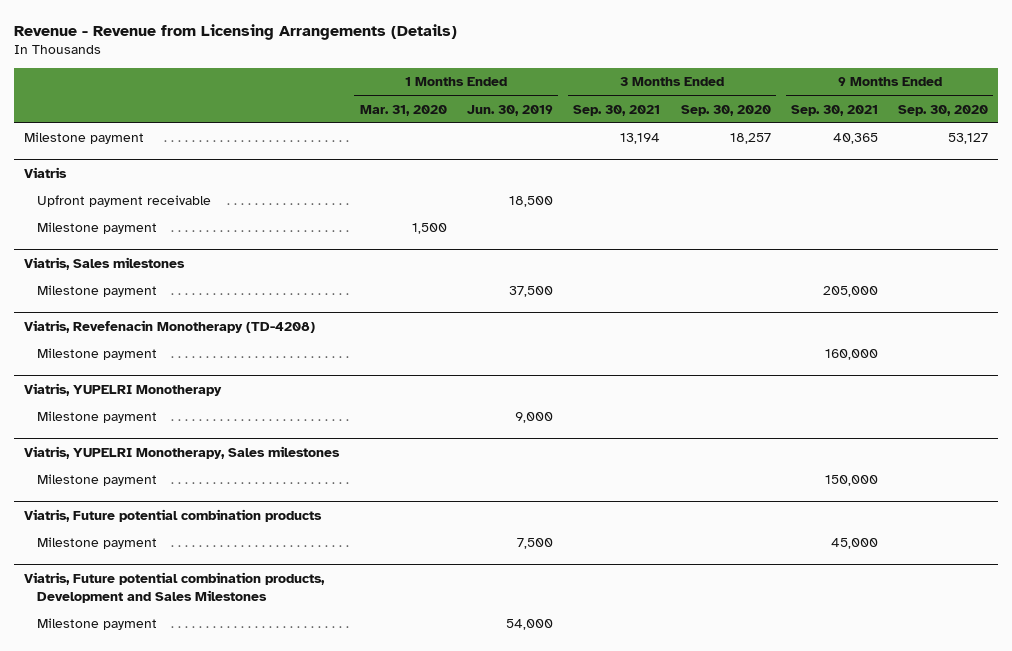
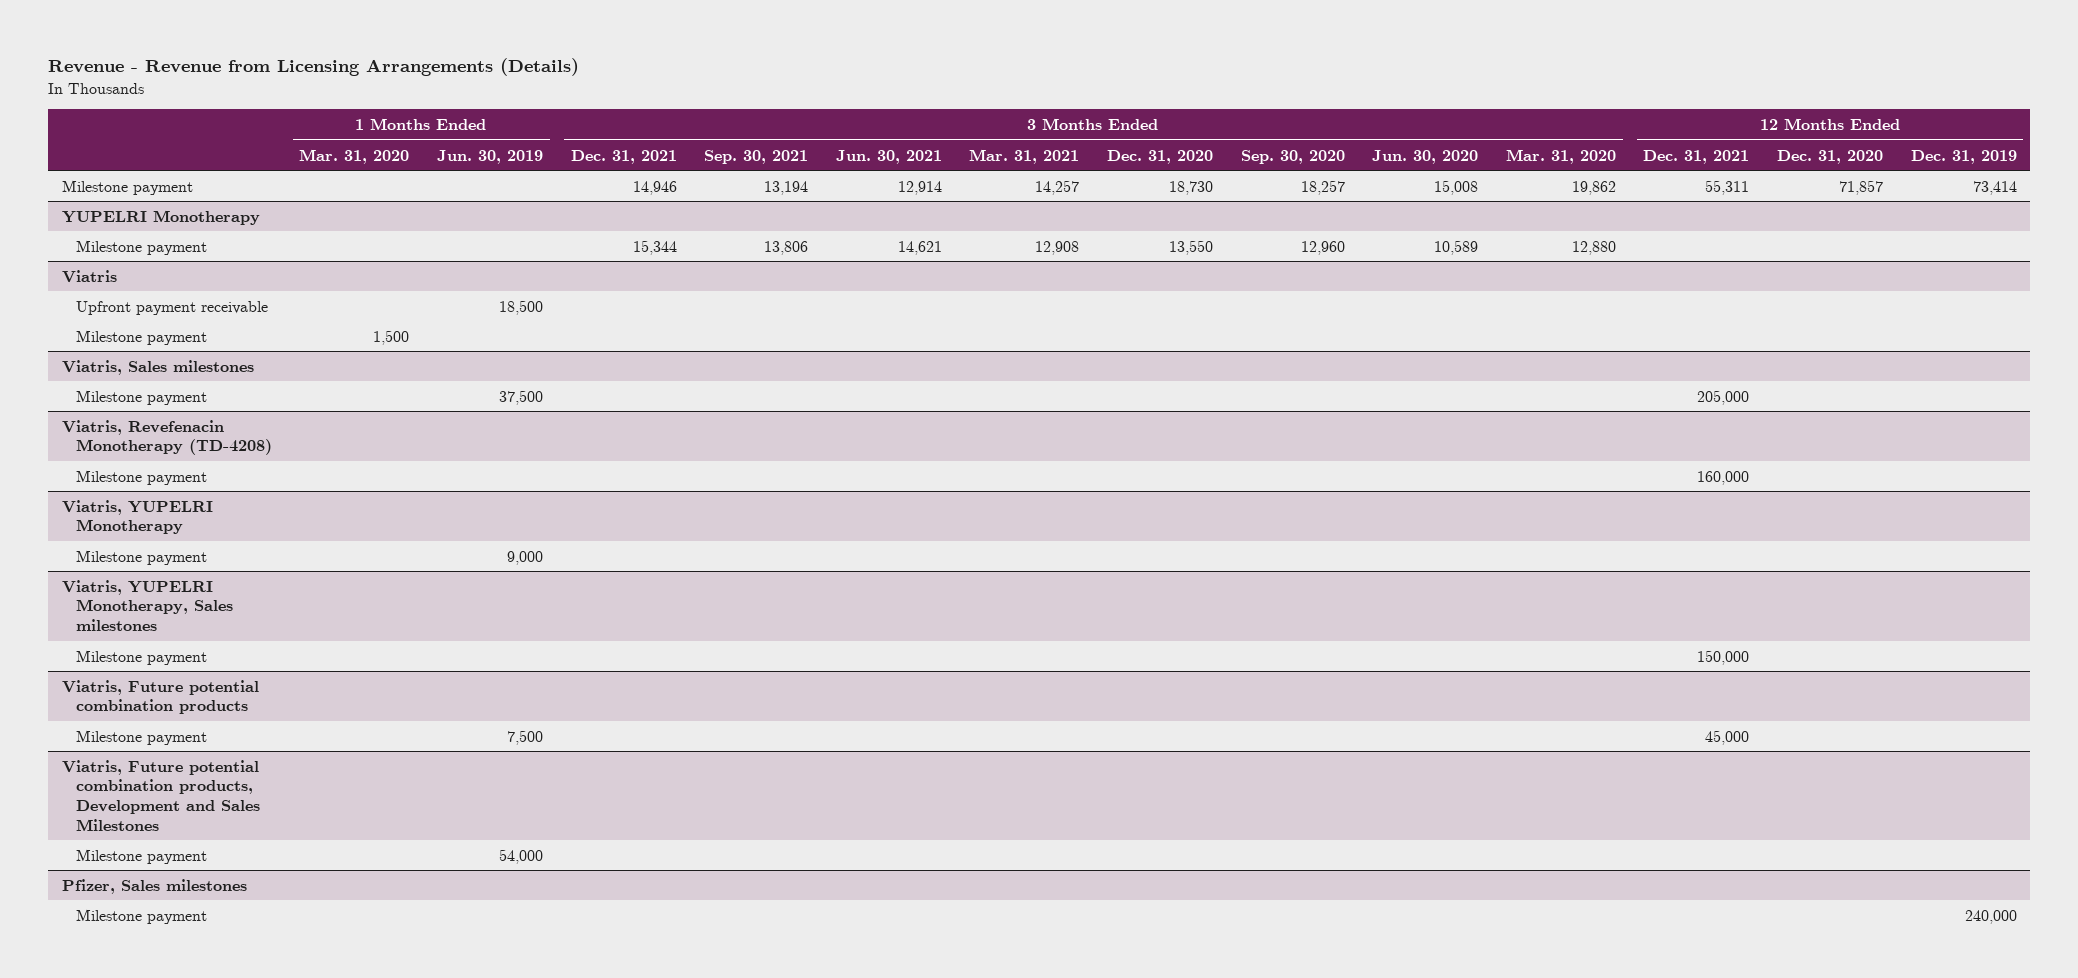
- | 1 Months Ended Mar. 31, 2020 | 1 Months Ended Jun. 30, 2019 | 3 Months Ended Sep. 30, 2021 | 3 Months Ended Sep. 30, 2020 | 9 Months Ended Sep. 30, 2021 | 9 Months Ended Sep. 30, 2020
+ | 1 Months Ended Mar. 31, 2020 | 1 Months Ended Jun. 30, 2019 | 3 Months Ended Dec. 31, 2021 | 3 Months Ended Sep. 30, 2021 | 3 Months Ended Jun. 30, 2021 | 3 Months Ended Mar. 31, 2021 | 3 Months Ended Dec. 31, 2020 | 3 Months Ended Sep. 30, 2020 | 3 Months Ended Jun. 30, 2020 | 3 Months Ended Mar. 31, 2020 | 12 Months Ended Dec. 31, 2021 | 12 Months Ended Dec. 31, 2020 | 12 Months Ended Dec. 31, 2019
+ YUPELRI Monotherapy
+ Milestone payment | | | 15,344 | 13,806 | 14,621 | 12,908 | 13,550 | 12,960 | 10,589 | 12,880 | | |
+ Pfizer, Sales milestones
+ Milestone payment | | | | | | | | | | | | | 240,000

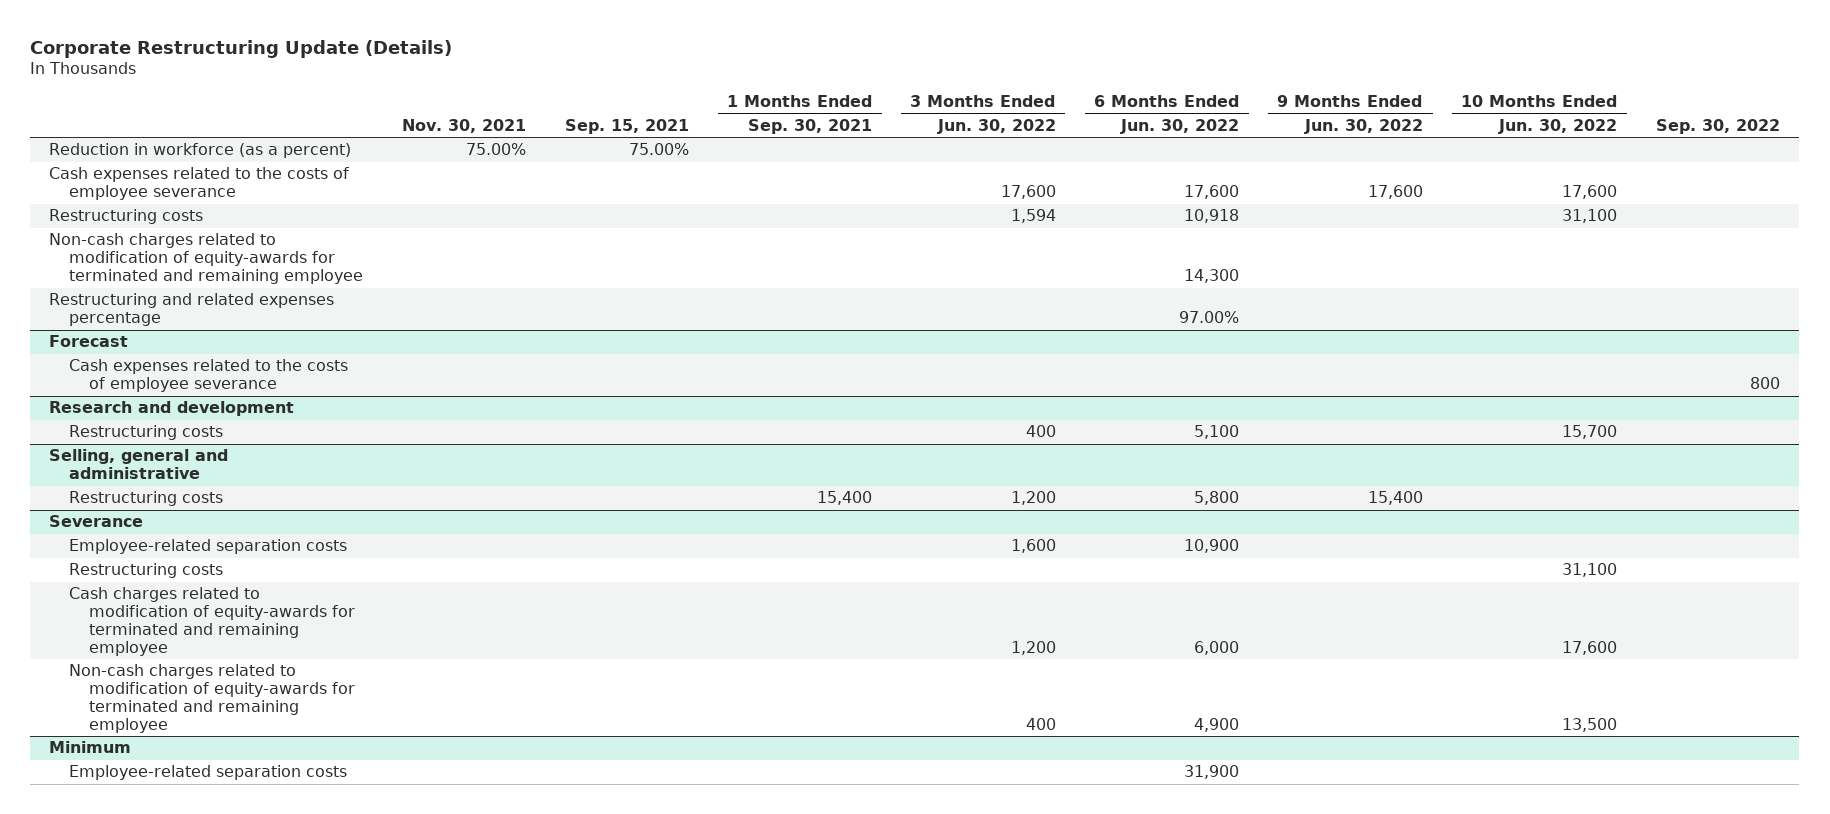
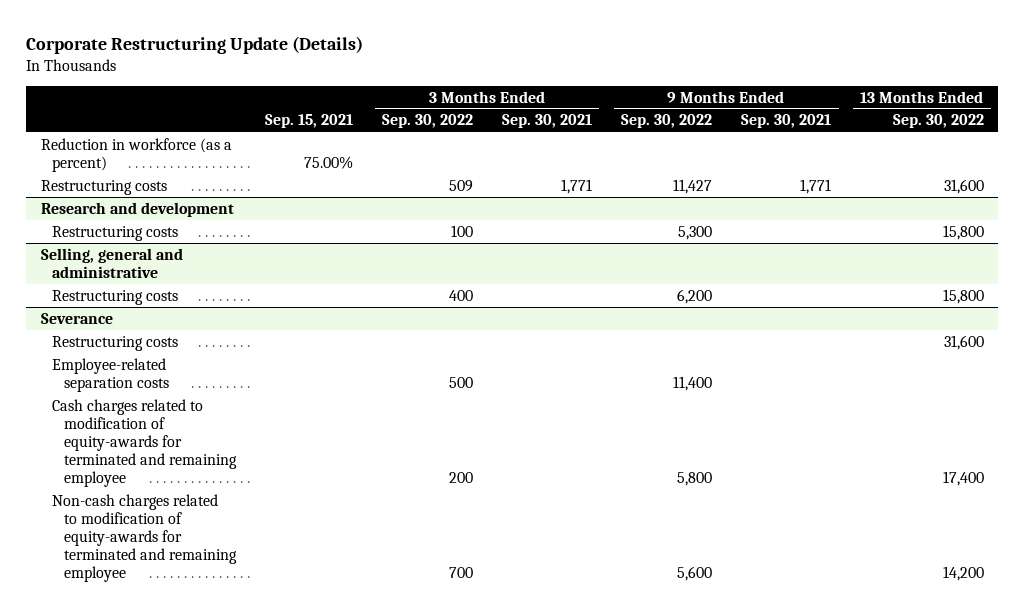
- | Nov. 30, 2021 | Sep. 15, 2021 | 1 Months Ended Sep. 30, 2021 | 3 Months Ended Jun. 30, 2022 | 6 Months Ended Jun. 30, 2022 | 9 Months Ended Jun. 30, 2022 | 10 Months Ended Jun. 30, 2022 | Sep. 30, 2022
+ | Sep. 15, 2021 | 3 Months Ended Sep. 30, 2022 | 3 Months Ended Sep. 30, 2021 | 9 Months Ended Sep. 30, 2022 | 9 Months Ended Sep. 30, 2021 | 13 Months Ended Sep. 30, 2022
- Cash expenses related to the costs of employee severance | | | | 17,600 | 17,600 | 17,600 | 17,600 |
- Non-cash charges related to modification of equity-awards for terminated and remaining employee | | | | | 14,300 | | |
- Restructuring and related expenses percentage | | | | | 97.00% | | |
- Forecast
- Cash expenses related to the costs of employee severance | | | | | | | | 800
@ Severance
moved down: Employee-related separation costs | | 500 | | 11,400 | |
- Minimum
- Employee-related separation costs | | | | | 31,900 | | |

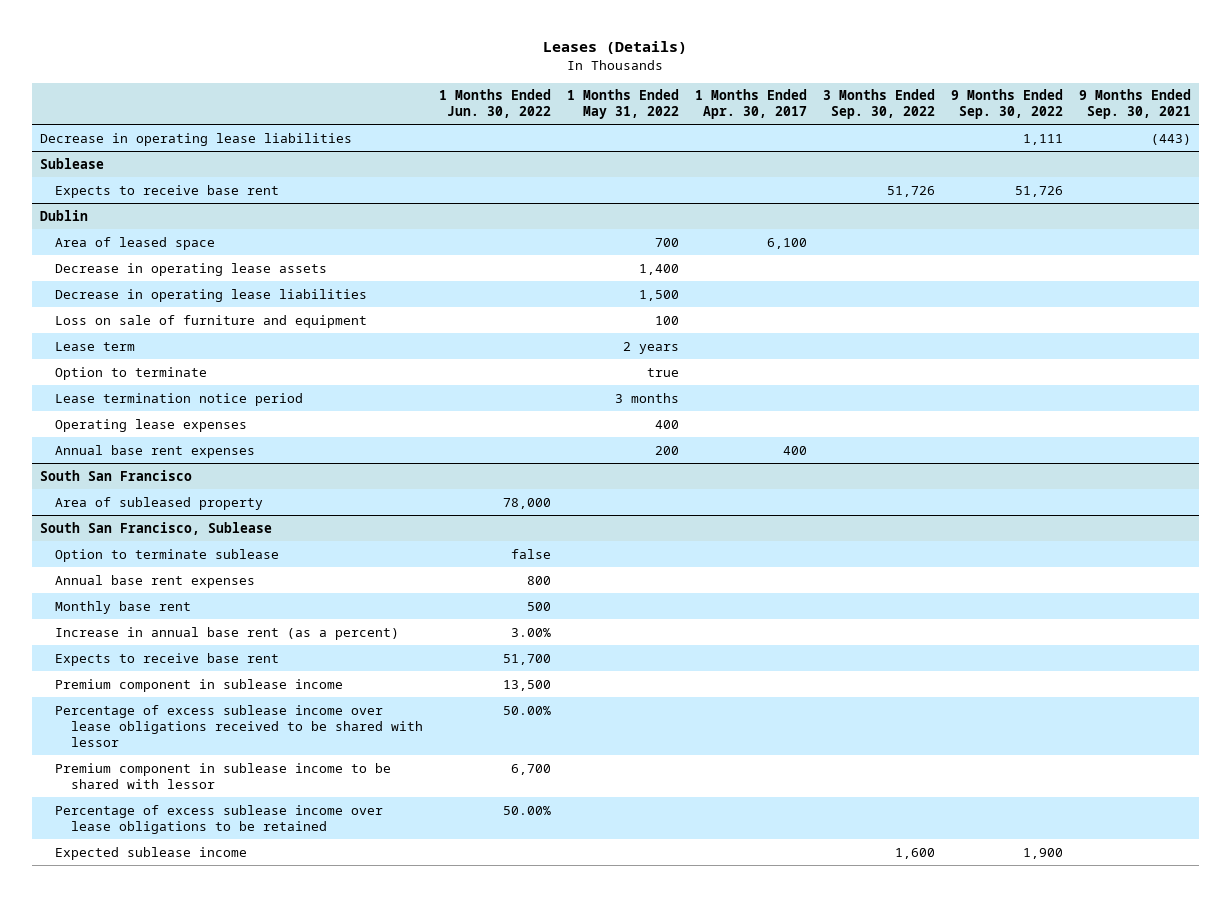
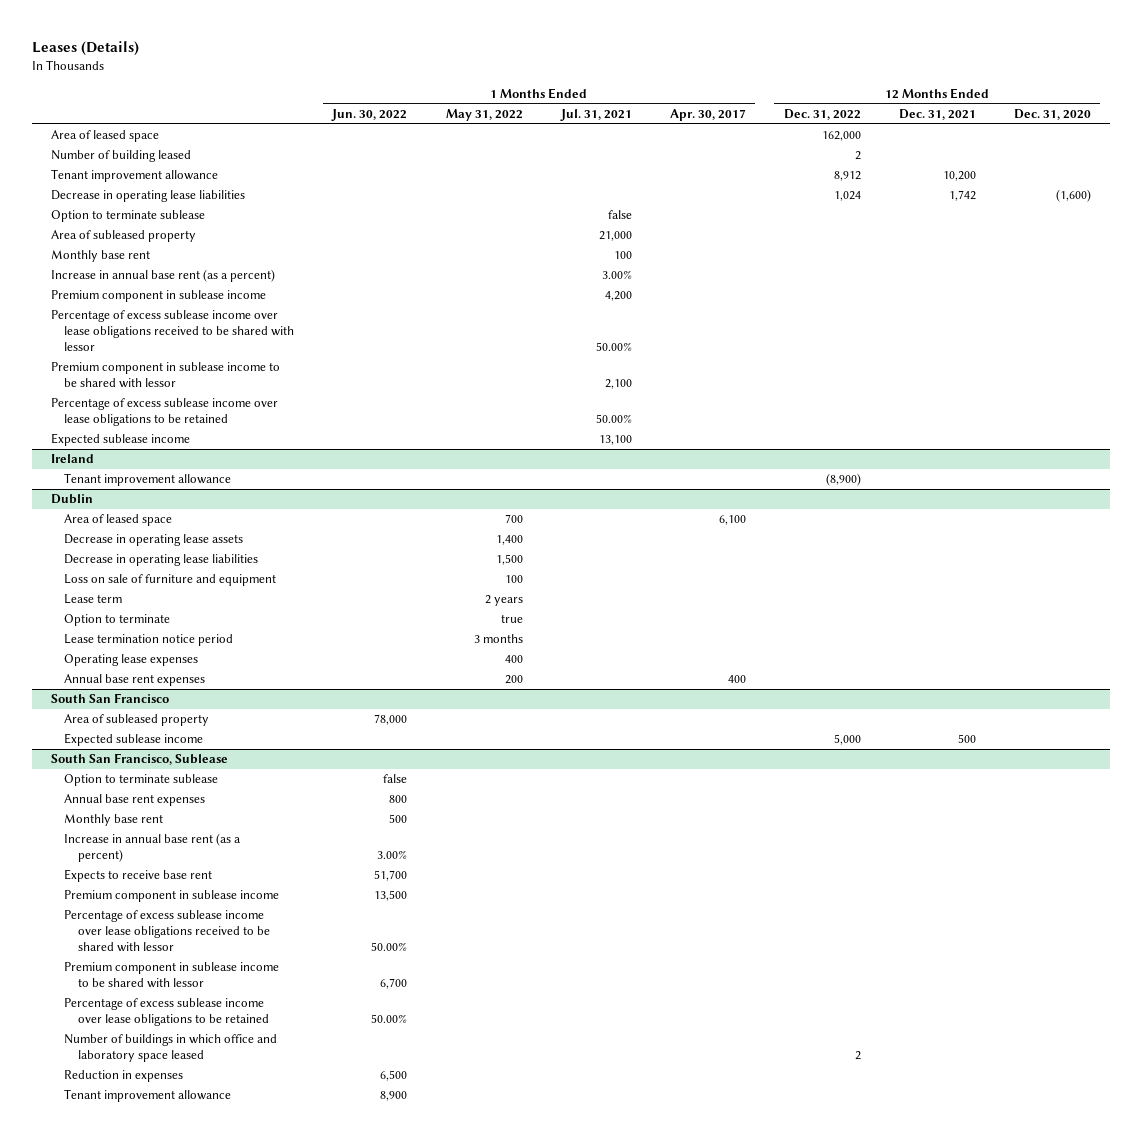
- | 1 Months Ended Jun. 30, 2022 | 1 Months Ended May 31, 2022 | 1 Months Ended Apr. 30, 2017 | 3 Months Ended Sep. 30, 2022 | 9 Months Ended Sep. 30, 2022 | 9 Months Ended Sep. 30, 2021
+ | 1 Months Ended Jun. 30, 2022 | 1 Months Ended May 31, 2022 | 1 Months Ended Jul. 31, 2021 | 1 Months Ended Apr. 30, 2017 | 12 Months Ended Dec. 31, 2022 | 12 Months Ended Dec. 31, 2021 | 12 Months Ended Dec. 31, 2020
+ Area of leased space | | | | | 162,000 | |
+ Number of building leased | | | | | 2 | |
+ Tenant improvement allowance | | | | | 8,912 | 10,200 |
- Sublease
- Expects to receive base rent | | | | 51,726 | 51,726 |
+ Option to terminate sublease | | | false | | | |
+ Area of subleased property | | | 21,000 | | | |
+ Monthly base rent | | | 100 | | | |
+ Increase in annual base rent (as a percent) | | | 3.00% | | | |
+ Premium component in sublease income | | | 4,200 | | | |
+ Percentage of excess sublease income over lease obligations received to be shared with lessor | | | 50.00% | | | |
+ Premium component in sublease income to be shared with lessor | | | 2,100 | | | |
+ Percentage of excess sublease income over lease obligations to be retained | | | 50.00% | | | |
+ Expected sublease income | | | 13,100 | | | |
+ Ireland
+ Tenant improvement allowance | | | | | (8,900) | |
@ South San Francisco
+ Expected sublease income | | | | | 5,000 | 500 |
@ South San Francisco, Sublease
- Expected sublease income | | | | 1,600 | 1,900 |
+ Number of buildings in which office and laboratory space leased | | | | | 2 | |
+ Reduction in expenses | 6,500 | | | | | |
+ Tenant improvement allowance | 8,900 | | | | | |

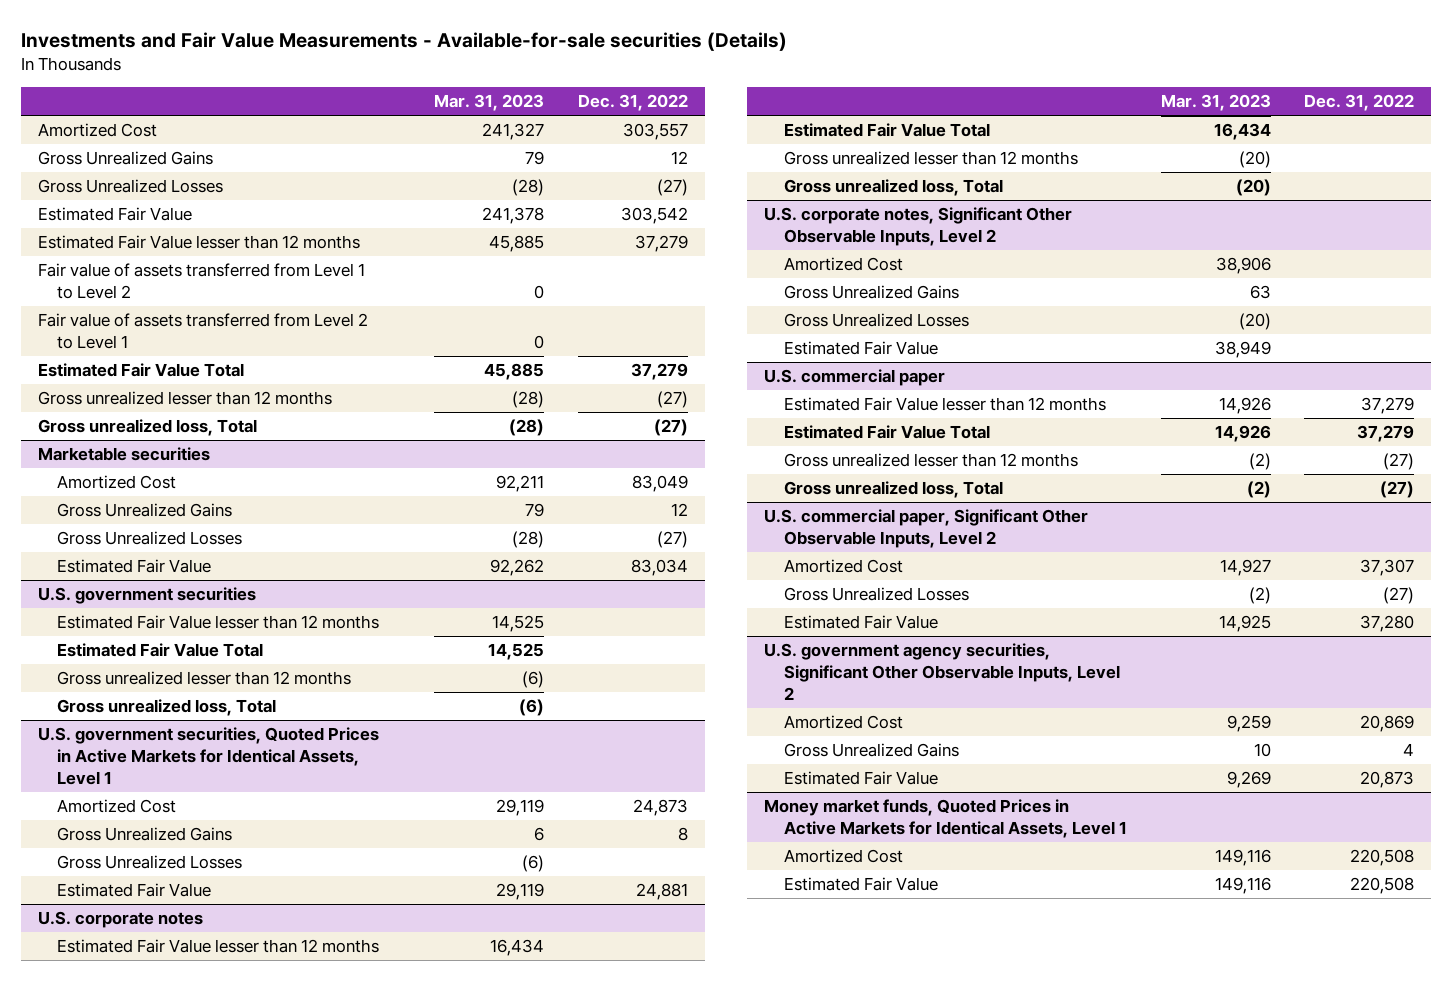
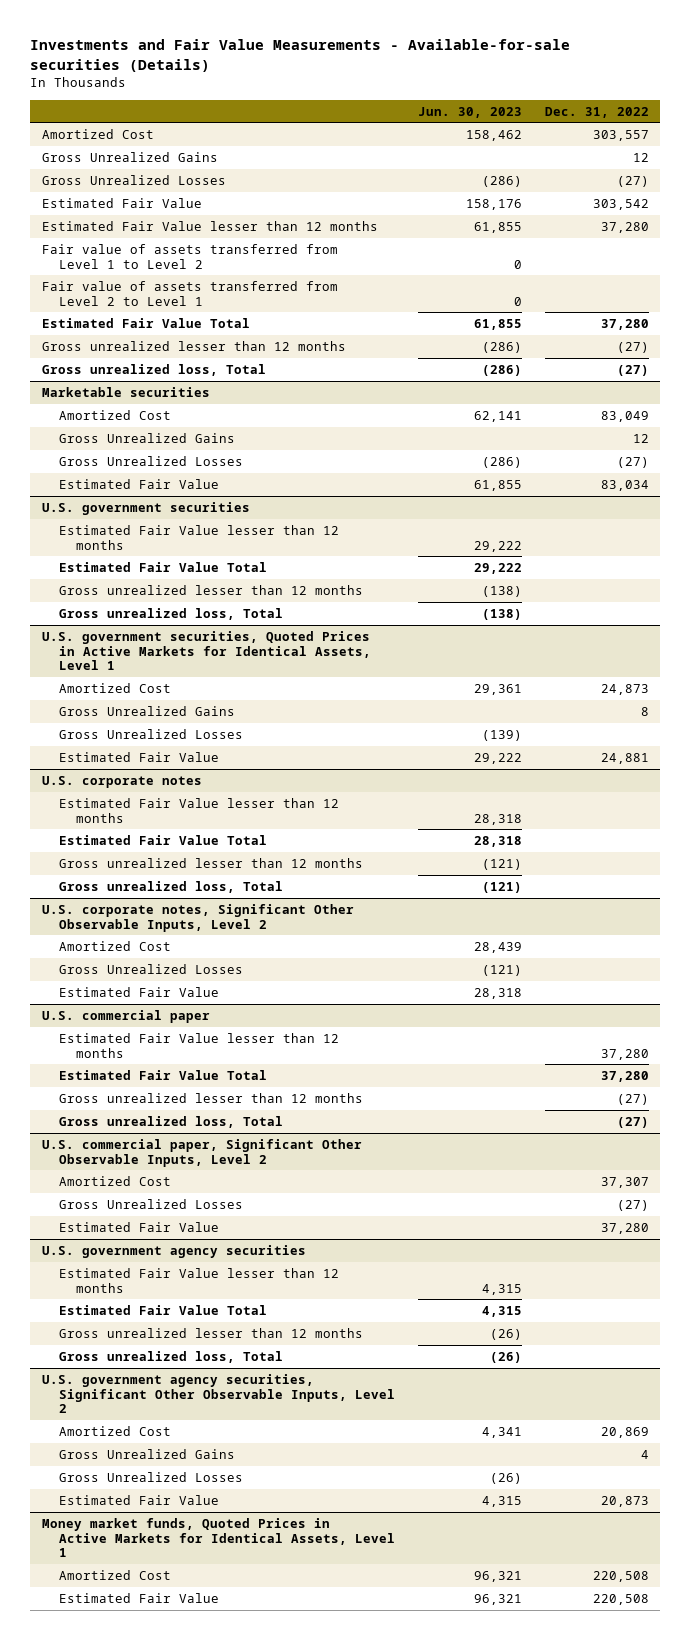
- | Mar. 31, 2023 | Dec. 31, 2022
+ | Jun. 30, 2023 | Dec. 31, 2022
- Estimated Fair Value lesser than 12 months | 45,885 | 37,279
+ Estimated Fair Value lesser than 12 months | 61,855 | 37,280
- Estimated Fair Value Total | 45,885 | 37,279
+ Estimated Fair Value Total | 61,855 | 37,280
@ U.S. corporate notes, Significant Other Observable Inputs, Level 2
- Gross Unrealized Gains | 63 |
@ U.S. commercial paper
- Estimated Fair Value lesser than 12 months | 14,926 | 37,279
- Estimated Fair Value Total | 14,926 | 37,279
+ Estimated Fair Value lesser than 12 months | | 37,280
+ Estimated Fair Value Total | | 37,280
+ U.S. government agency securities
+ Estimated Fair Value lesser than 12 months | 4,315 |
+ Estimated Fair Value Total | 4,315 |
+ Gross unrealized lesser than 12 months | (26) |
+ Gross unrealized loss, Total | (26) |
@ U.S. government agency securities, Significant Other Observable Inputs, Level 2
+ Gross Unrealized Losses | (26) |

